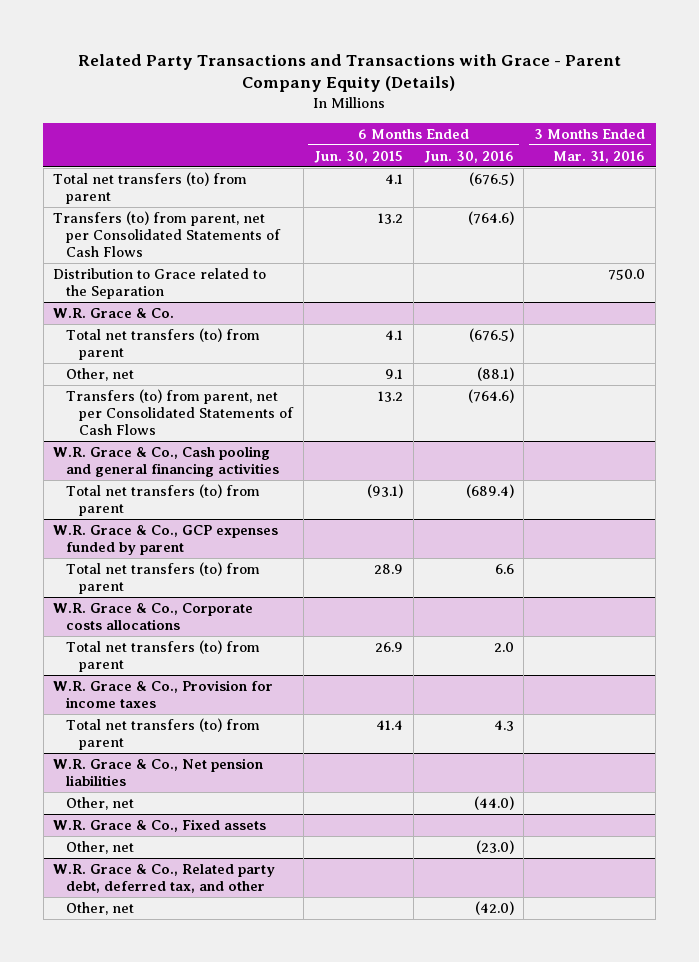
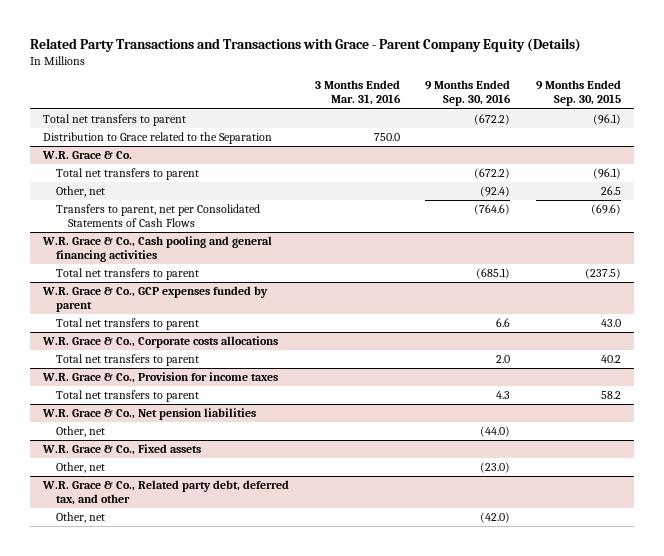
- | 6 Months Ended Jun. 30, 2015 | 6 Months Ended Jun. 30, 2016 | 3 Months Ended Mar. 31, 2016
+ | 3 Months Ended Mar. 31, 2016 | 9 Months Ended Sep. 30, 2016 | 9 Months Ended Sep. 30, 2015
- Total net transfers (to) from parent | 4.1 | (676.5) |
- Transfers (to) from parent, net per Consolidated Statements of Cash Flows | 13.2 | (764.6) |
+ Total net transfers to parent | | (672.2) | (96.1)
@ W.R. Grace & Co.
- Total net transfers (to) from parent | 4.1 | (676.5) |
+ Total net transfers to parent | | (672.2) | (96.1)
- Transfers (to) from parent, net per Consolidated Statements of Cash Flows | 13.2 | (764.6) |
+ Transfers to parent, net per Consolidated Statements of Cash Flows | | (764.6) | (69.6)
@ W.R. Grace & Co., Cash pooling and general financing activities
- Total net transfers (to) from parent | (93.1) | (689.4) |
+ Total net transfers to parent | | (685.1) | (237.5)
@ W.R. Grace & Co., GCP expenses funded by parent
- Total net transfers (to) from parent | 28.9 | 6.6 |
+ Total net transfers to parent | | 6.6 | 43.0
@ W.R. Grace & Co., Corporate costs allocations
- Total net transfers (to) from parent | 26.9 | 2.0 |
+ Total net transfers to parent | | 2.0 | 40.2
@ W.R. Grace & Co., Provision for income taxes
- Total net transfers (to) from parent | 41.4 | 4.3 |
+ Total net transfers to parent | | 4.3 | 58.2

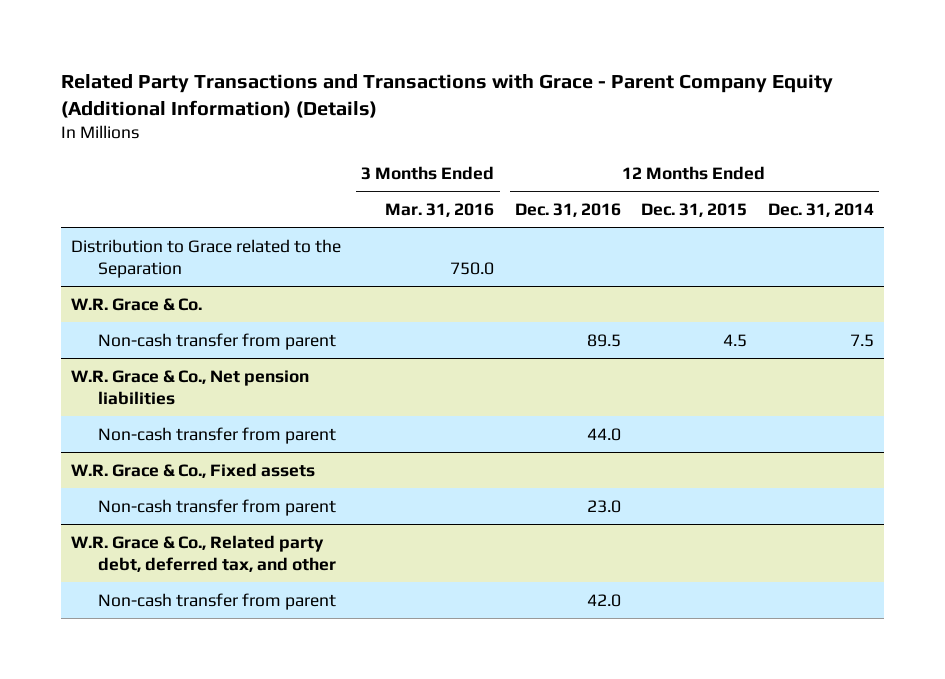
- Related Party Transactions and Transactions with Grace - Parent Company Equity (Details)
+ Related Party Transactions and Transactions with Grace - Parent Company Equity (Additional Information) (Details)
- | 3 Months Ended Mar. 31, 2016 | 9 Months Ended Sep. 30, 2016 | 9 Months Ended Sep. 30, 2015
+ | 3 Months Ended Mar. 31, 2016 | 12 Months Ended Dec. 31, 2016 | 12 Months Ended Dec. 31, 2015 | 12 Months Ended Dec. 31, 2014
- Total net transfers to parent | | (672.2) | (96.1)
@ W.R. Grace & Co.
- Total net transfers to parent | | (672.2) | (96.1)
- Other, net | | (92.4) | 26.5
- Transfers to parent, net per Consolidated Statements of Cash Flows | | (764.6) | (69.6)
- W.R. Grace & Co., Cash pooling and general financing activities
- Total net transfers to parent | | (685.1) | (237.5)
- W.R. Grace & Co., GCP expenses funded by parent
- Total net transfers to parent | | 6.6 | 43.0
- W.R. Grace & Co., Corporate costs allocations
- Total net transfers to parent | | 2.0 | 40.2
- W.R. Grace & Co., Provision for income taxes
- Total net transfers to parent | | 4.3 | 58.2
@ W.R. Grace & Co.
+ Non-cash transfer from parent | | 89.5 | 4.5 | 7.5
@ W.R. Grace & Co., Net pension liabilities
- Other, net | | (44.0) |
+ Non-cash transfer from parent | | 44.0 | |
@ W.R. Grace & Co., Fixed assets
- Other, net | | (23.0) |
+ Non-cash transfer from parent | | 23.0 | |
@ W.R. Grace & Co., Related party debt, deferred tax, and other
- Other, net | | (42.0) |
+ Non-cash transfer from parent | | 42.0 | |

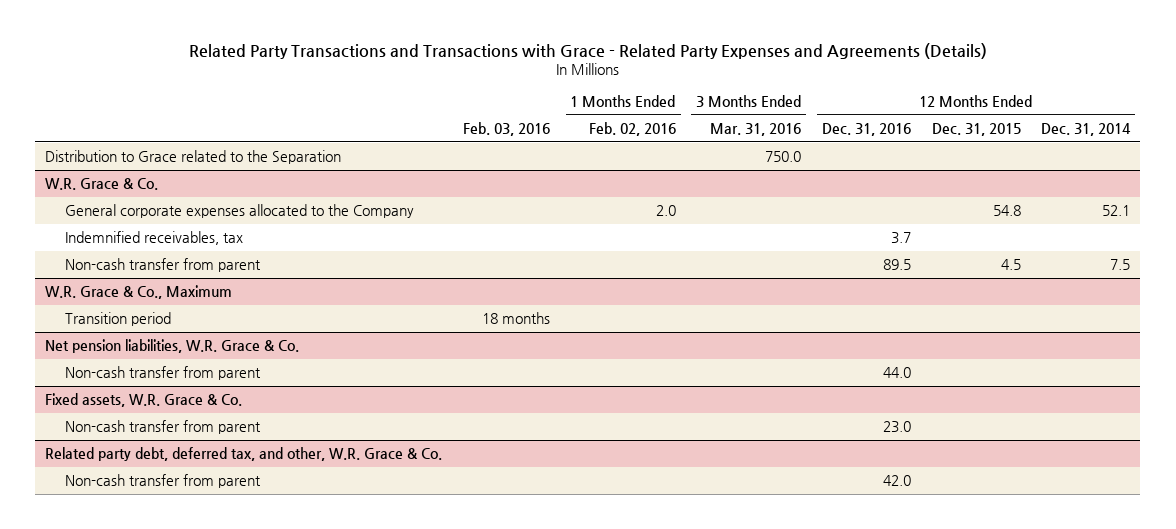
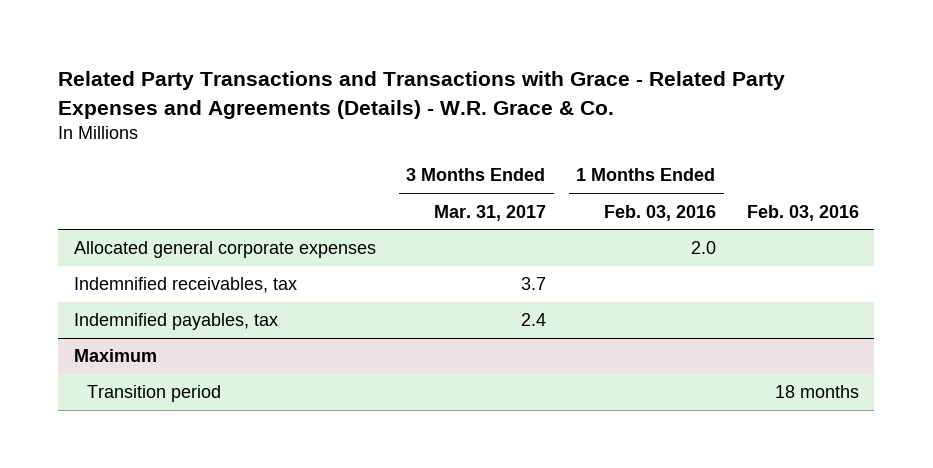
- Related Party Transactions and Transactions with Grace - Related Party Expenses and Agreements (Details)
+ Related Party Transactions and Transactions with Grace - Related Party Expenses and Agreements (Details) - W.R. Grace & Co.
- | Feb. 03, 2016 | 1 Months Ended Feb. 02, 2016 | 3 Months Ended Mar. 31, 2016 | 12 Months Ended Dec. 31, 2016 | 12 Months Ended Dec. 31, 2015 | 12 Months Ended Dec. 31, 2014
+ | 3 Months Ended Mar. 31, 2017 | 1 Months Ended Feb. 03, 2016 | Feb. 03, 2016
- Distribution to Grace related to the Separation | | | 750.0 | | |
- W.R. Grace & Co.
- General corporate expenses allocated to the Company | | 2.0 | | | 54.8 | 52.1
- Indemnified receivables, tax | | | | 3.7 | |
- Non-cash transfer from parent | | | | 89.5 | 4.5 | 7.5
- W.R. Grace & Co., Maximum
- Transition period | 18 months | | | | |
- Net pension liabilities, W.R. Grace & Co.
- Non-cash transfer from parent | | | | 44.0 | |
- Fixed assets, W.R. Grace & Co.
- Non-cash transfer from parent | | | | 23.0 | |
- Related party debt, deferred tax, and other, W.R. Grace & Co.
- Non-cash transfer from parent | | | | 42.0 | |
+ Allocated general corporate expenses | | 2.0 |
+ Indemnified receivables, tax | 3.7 | |
+ Indemnified payables, tax | 2.4 | |
+ Maximum
+ Transition period | | | 18 months

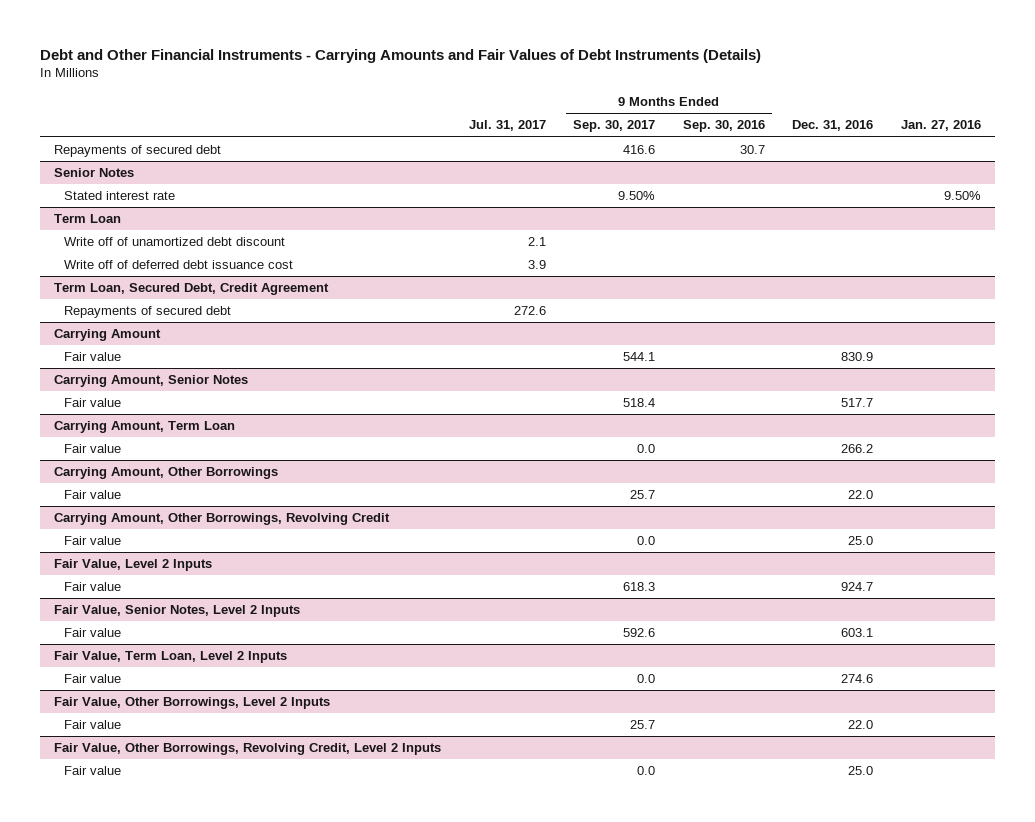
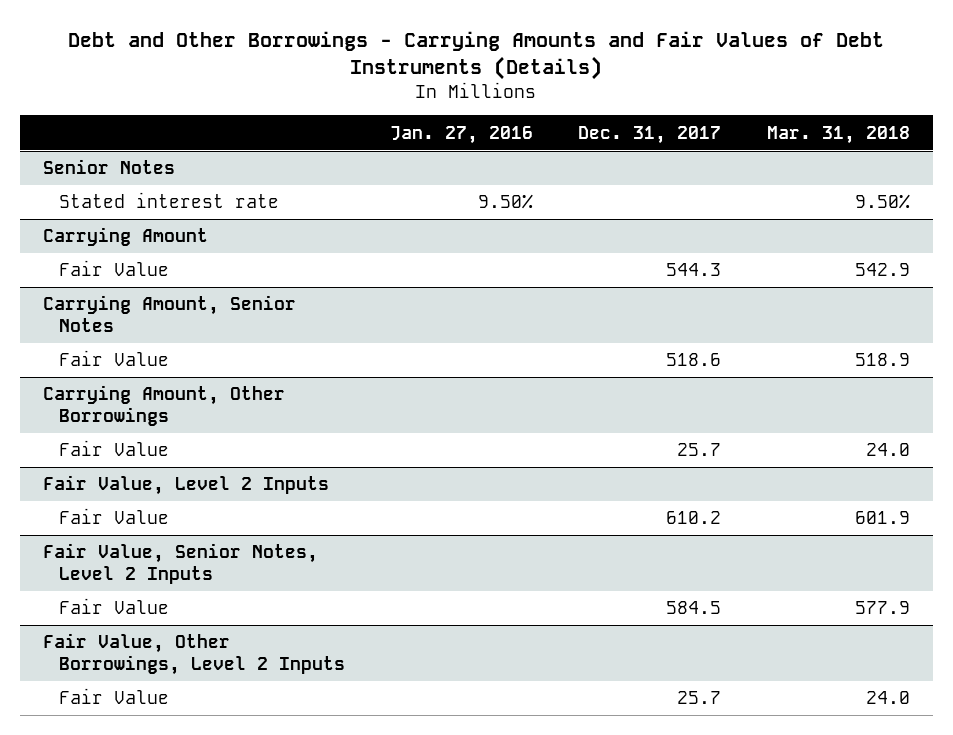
- Debt and Other Financial Instruments - Carrying Amounts and Fair Values of Debt Instruments (Details)
+ Debt and Other Borrowings - Carrying Amounts and Fair Values of Debt Instruments (Details)
- | Jul. 31, 2017 | 9 Months Ended Sep. 30, 2017 | 9 Months Ended Sep. 30, 2016 | Dec. 31, 2016 | Jan. 27, 2016
+ | Jan. 27, 2016 | Dec. 31, 2017 | Mar. 31, 2018
- Repayments of secured debt | | 416.6 | 30.7 | |
- Term Loan
- Write off of unamortized debt discount | 2.1 | | | |
- Write off of deferred debt issuance cost | 3.9 | | | |
- Term Loan, Secured Debt, Credit Agreement
- Repayments of secured debt | 272.6 | | | |
@ Carrying Amount
- Fair value | | 544.1 | | 830.9 |
+ Fair Value | | 544.3 | 542.9
@ Carrying Amount, Senior Notes
- Fair value | | 518.4 | | 517.7 |
- Carrying Amount, Term Loan
- Fair value | | 0.0 | | 266.2 |
@ Carrying Amount, Senior Notes
+ Fair Value | | 518.6 | 518.9
@ Carrying Amount, Other Borrowings
- Fair value | | 25.7 | | 22.0 |
- Carrying Amount, Other Borrowings, Revolving Credit
- Fair value | | 0.0 | | 25.0 |
@ Carrying Amount, Other Borrowings
+ Fair Value | | 25.7 | 24.0
@ Fair Value, Level 2 Inputs
- Fair value | | 618.3 | | 924.7 |
+ Fair Value | | 610.2 | 601.9
@ Fair Value, Senior Notes, Level 2 Inputs
- Fair value | | 592.6 | | 603.1 |
- Fair Value, Term Loan, Level 2 Inputs
- Fair value | | 0.0 | | 274.6 |
@ Fair Value, Senior Notes, Level 2 Inputs
+ Fair Value | | 584.5 | 577.9
@ Fair Value, Other Borrowings, Level 2 Inputs
- Fair value | | 25.7 | | 22.0 |
- Fair Value, Other Borrowings, Revolving Credit, Level 2 Inputs
- Fair value | | 0.0 | | 25.0 |
@ Fair Value, Other Borrowings, Level 2 Inputs
+ Fair Value | | 25.7 | 24.0

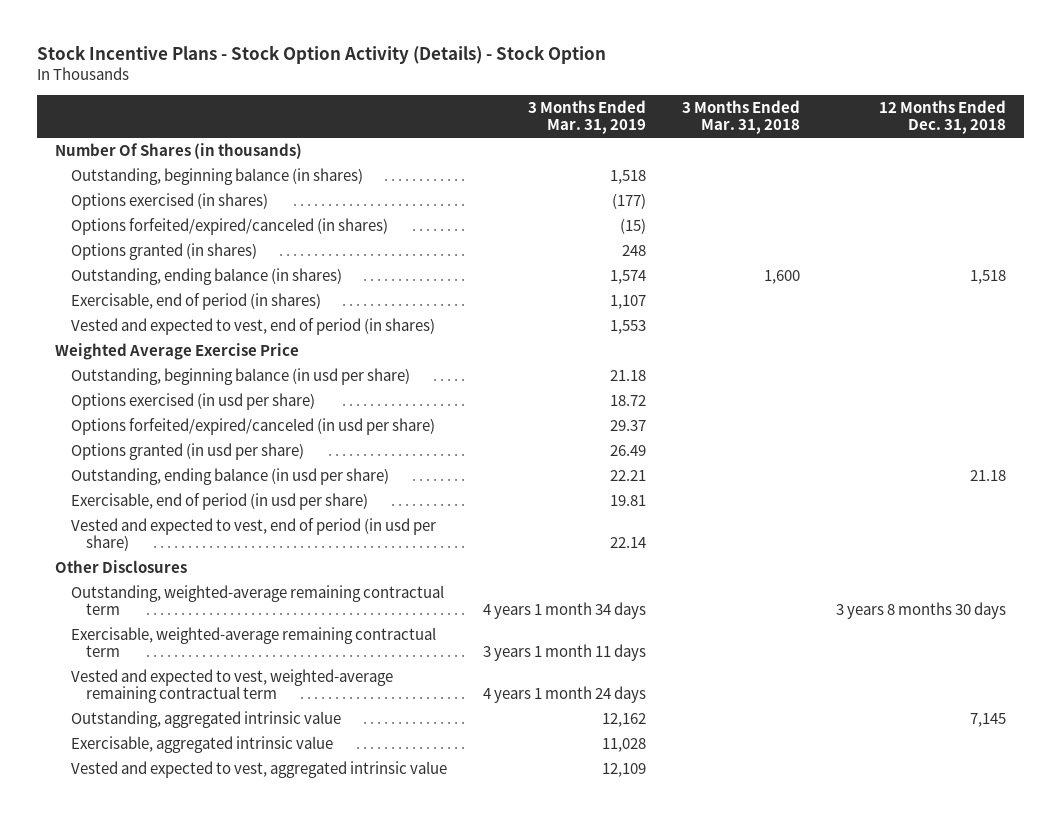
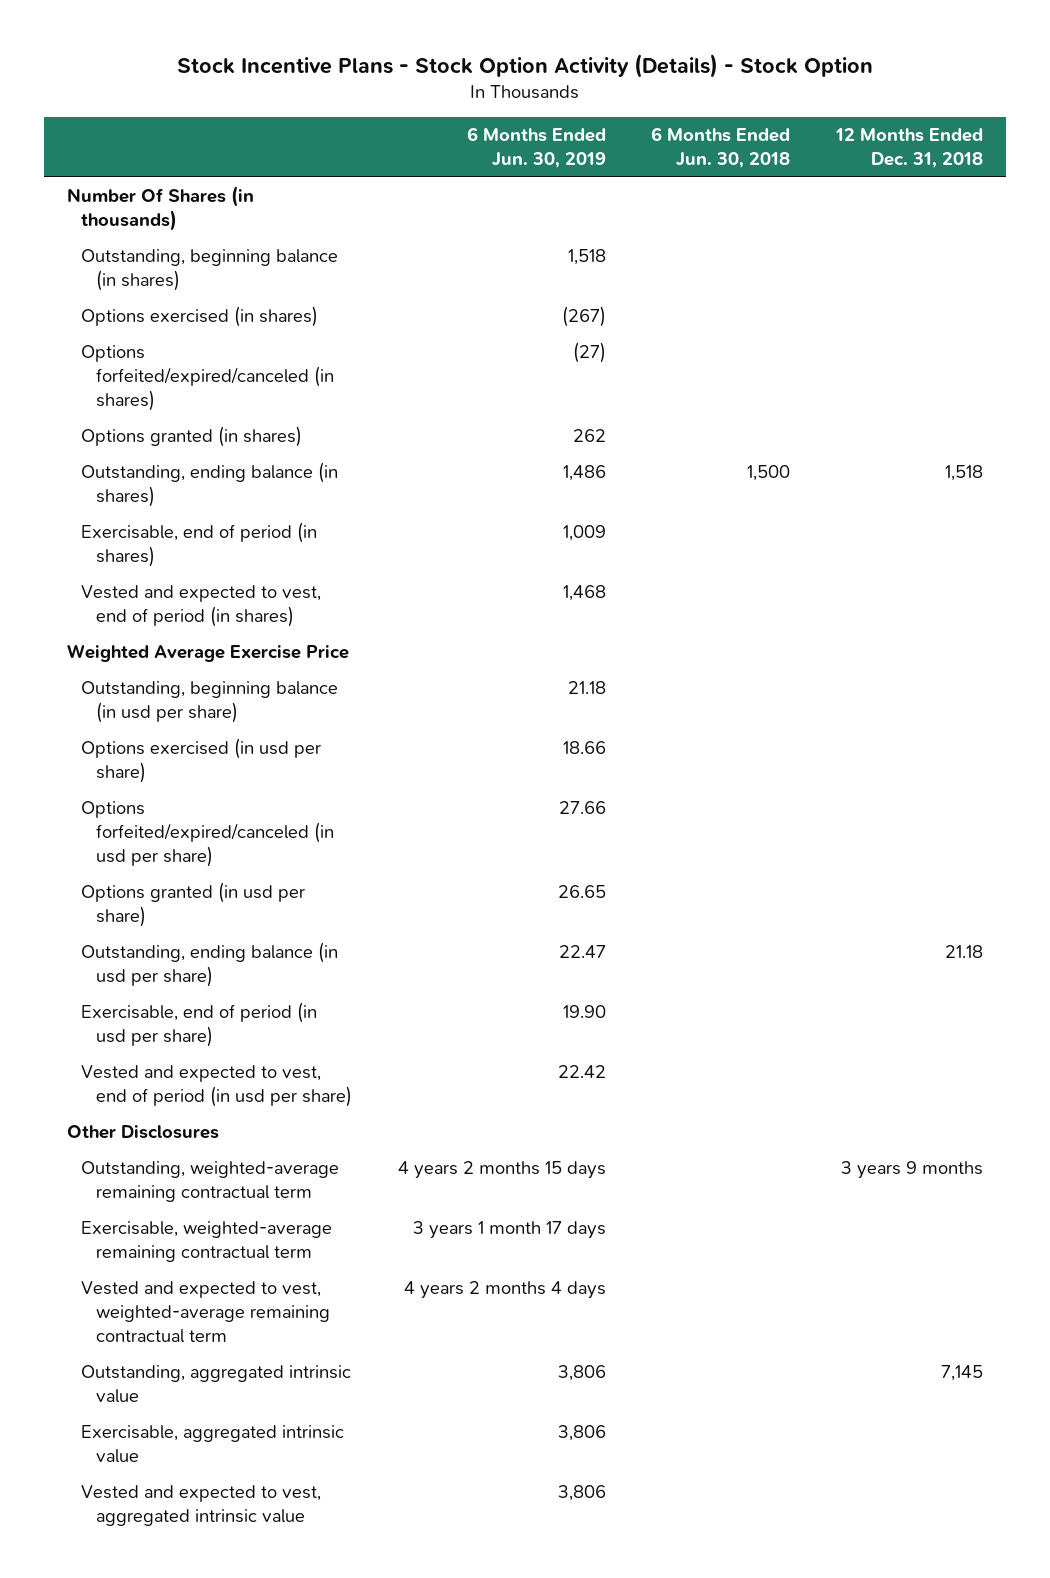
- | 3 Months Ended Mar. 31, 2019 | 3 Months Ended Mar. 31, 2018 | 12 Months Ended Dec. 31, 2018
+ | 6 Months Ended Jun. 30, 2019 | 6 Months Ended Jun. 30, 2018 | 12 Months Ended Dec. 31, 2018
- Outstanding, weighted-average remaining contractual term | 4 years 1 month 34 days | | 3 years 8 months 30 days
+ Outstanding, weighted-average remaining contractual term | 4 years 2 months 15 days | | 3 years 9 months

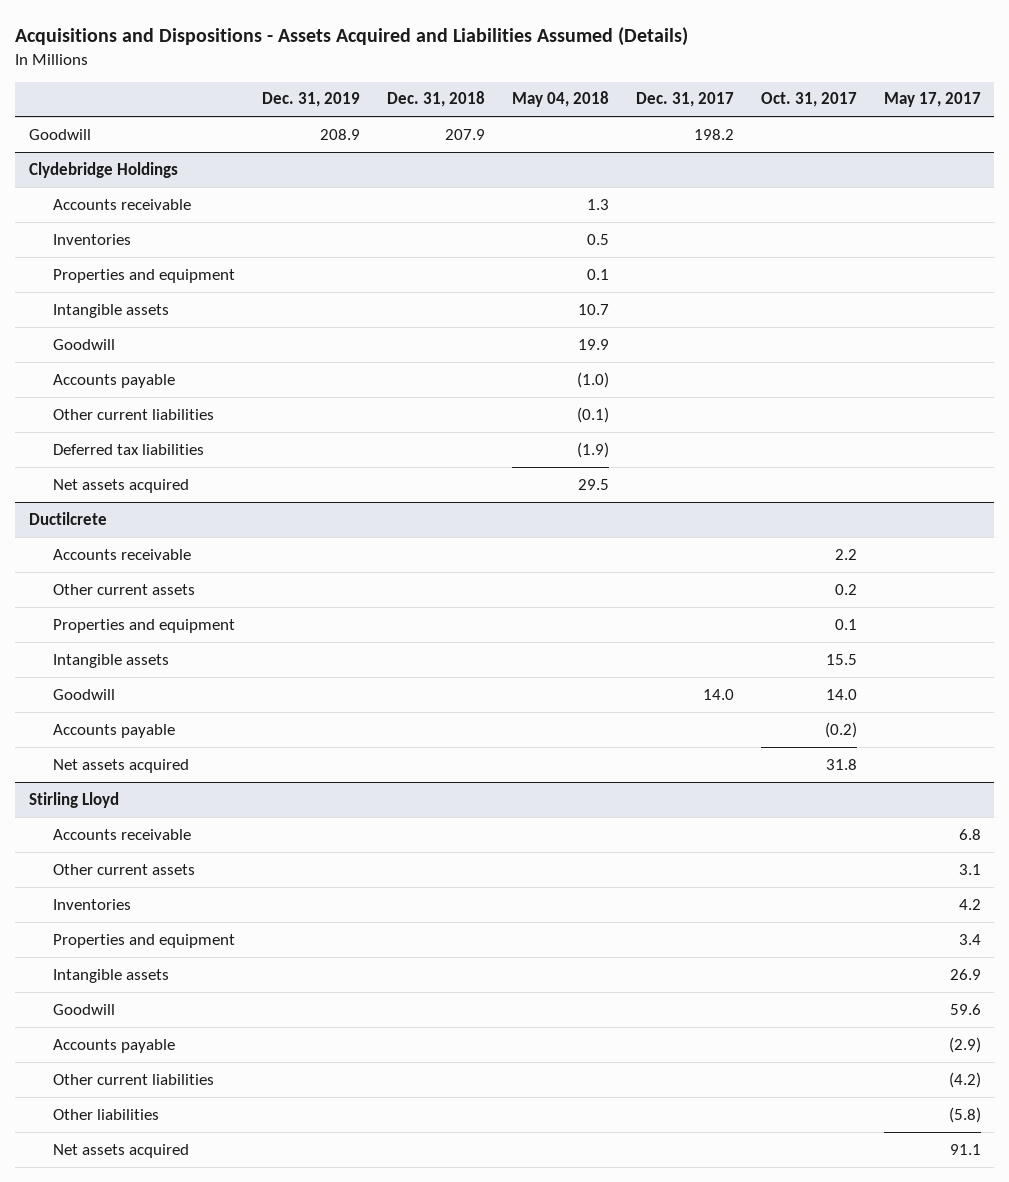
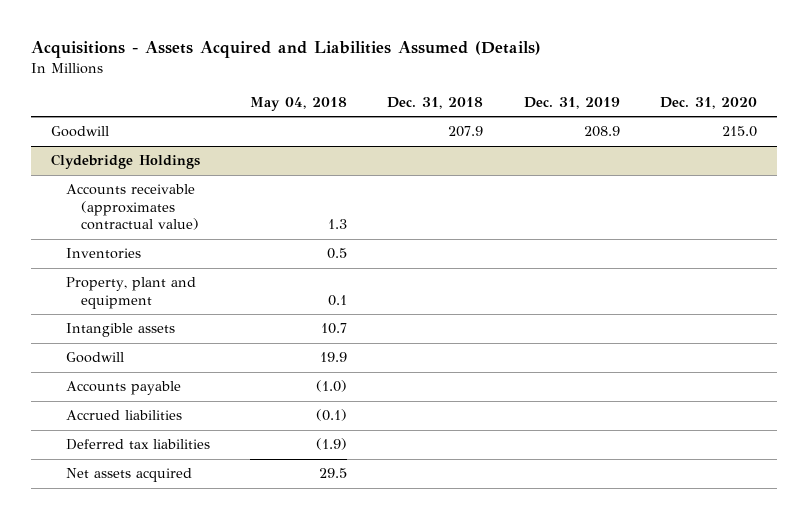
- Acquisitions and Dispositions - Assets Acquired and Liabilities Assumed (Details)
+ Acquisitions - Assets Acquired and Liabilities Assumed (Details)
- | Dec. 31, 2019 | Dec. 31, 2018 | May 04, 2018 | Dec. 31, 2017 | Oct. 31, 2017 | May 17, 2017
+ | May 04, 2018 | Dec. 31, 2018 | Dec. 31, 2019 | Dec. 31, 2020
@ Clydebridge Holdings
- Accounts receivable | | | 1.3 | | |
+ Accounts receivable (approximates contractual value) | 1.3 | | |
- Properties and equipment | | | 0.1 | | |
+ Property, plant and equipment | 0.1 | | |
- Other current liabilities | | | (0.1) | | |
+ Accrued liabilities | (0.1) | | |
- Ductilcrete
- Accounts receivable | | | | | 2.2 |
- Other current assets | | | | | 0.2 |
- Properties and equipment | | | | | 0.1 |
- Intangible assets | | | | | 15.5 |
- Goodwill | | | | 14.0 | 14.0 |
- Accounts payable | | | | | (0.2) |
- Net assets acquired | | | | | 31.8 |
- Stirling Lloyd
- Accounts receivable | | | | | | 6.8
- Other current assets | | | | | | 3.1
- Inventories | | | | | | 4.2
- Properties and equipment | | | | | | 3.4
- Intangible assets | | | | | | 26.9
- Goodwill | | | | | | 59.6
- Accounts payable | | | | | | (2.9)
- Other current liabilities | | | | | | (4.2)
- Other liabilities | | | | | | (5.8)
- Net assets acquired | | | | | | 91.1

